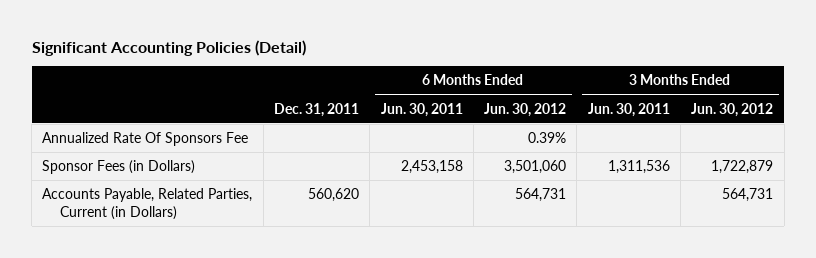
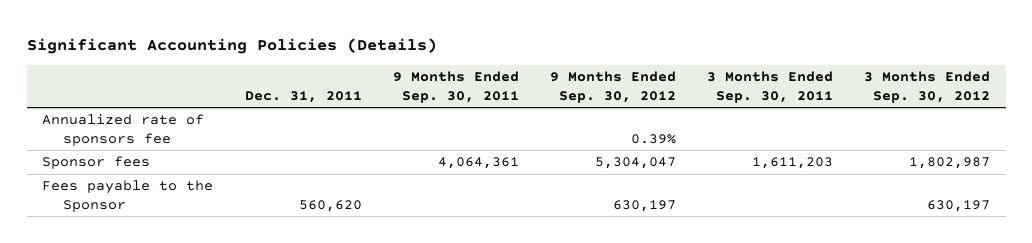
- Significant Accounting Policies (Detail)
+ Significant Accounting Policies (Details)
- | Dec. 31, 2011 | 6 Months Ended Jun. 30, 2011 | 6 Months Ended Jun. 30, 2012 | 3 Months Ended Jun. 30, 2011 | 3 Months Ended Jun. 30, 2012
+ | Dec. 31, 2011 | 9 Months Ended Sep. 30, 2011 | 9 Months Ended Sep. 30, 2012 | 3 Months Ended Sep. 30, 2011 | 3 Months Ended Sep. 30, 2012
- Annualized Rate Of Sponsors Fee | | | 0.39% | |
- Sponsor Fees (in Dollars) | | 2,453,158 | 3,501,060 | 1,311,536 | 1,722,879
- Accounts Payable, Related Parties, Current (in Dollars) | 560,620 | | 564,731 | | 564,731
+ Annualized rate of sponsors fee | | | 0.39% | |
+ Sponsor fees | | 4,064,361 | 5,304,047 | 1,611,203 | 1,802,987
+ Fees payable to the Sponsor | 560,620 | | 630,197 | | 630,197

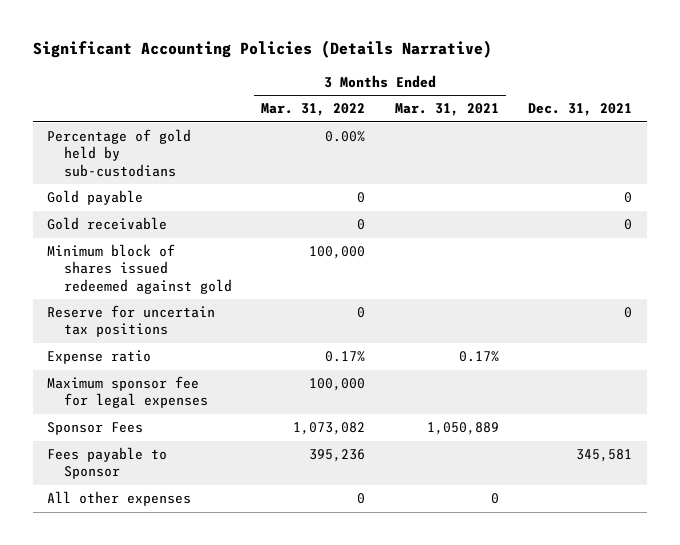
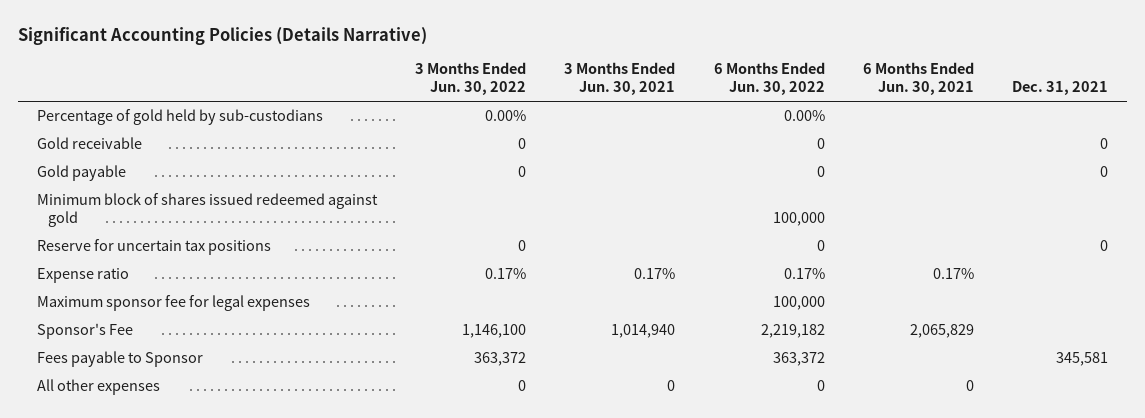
- | 3 Months Ended Mar. 31, 2022 | 3 Months Ended Mar. 31, 2021 | Dec. 31, 2021
+ | 3 Months Ended Jun. 30, 2022 | 3 Months Ended Jun. 30, 2021 | 6 Months Ended Jun. 30, 2022 | 6 Months Ended Jun. 30, 2021 | Dec. 31, 2021
moved down: Gold payable | 0 | | 0 | | 0
- Sponsor Fees | 1,073,082 | 1,050,889 |
+ Sponsor's Fee | 1,146,100 | 1,014,940 | 2,219,182 | 2,065,829 |

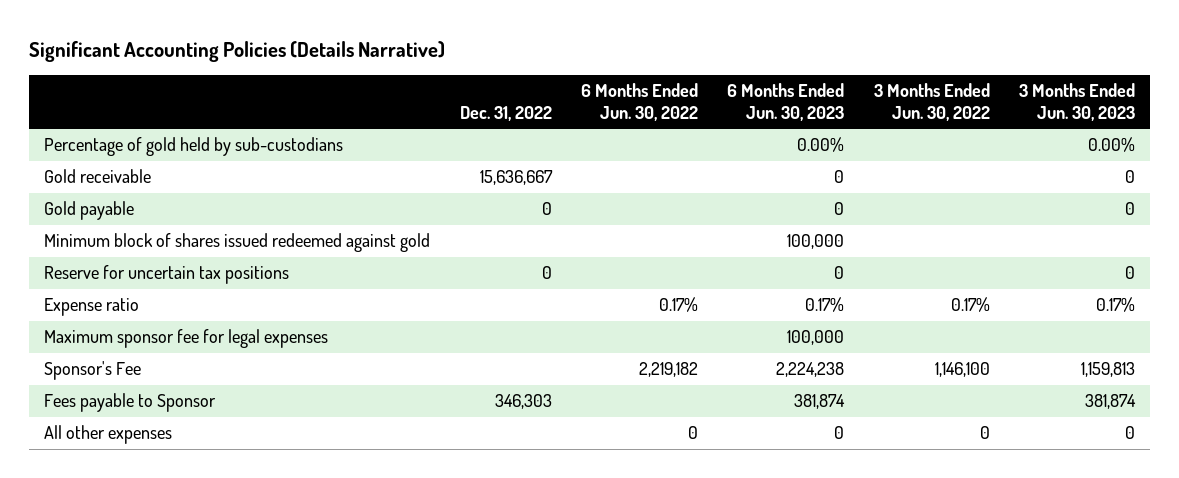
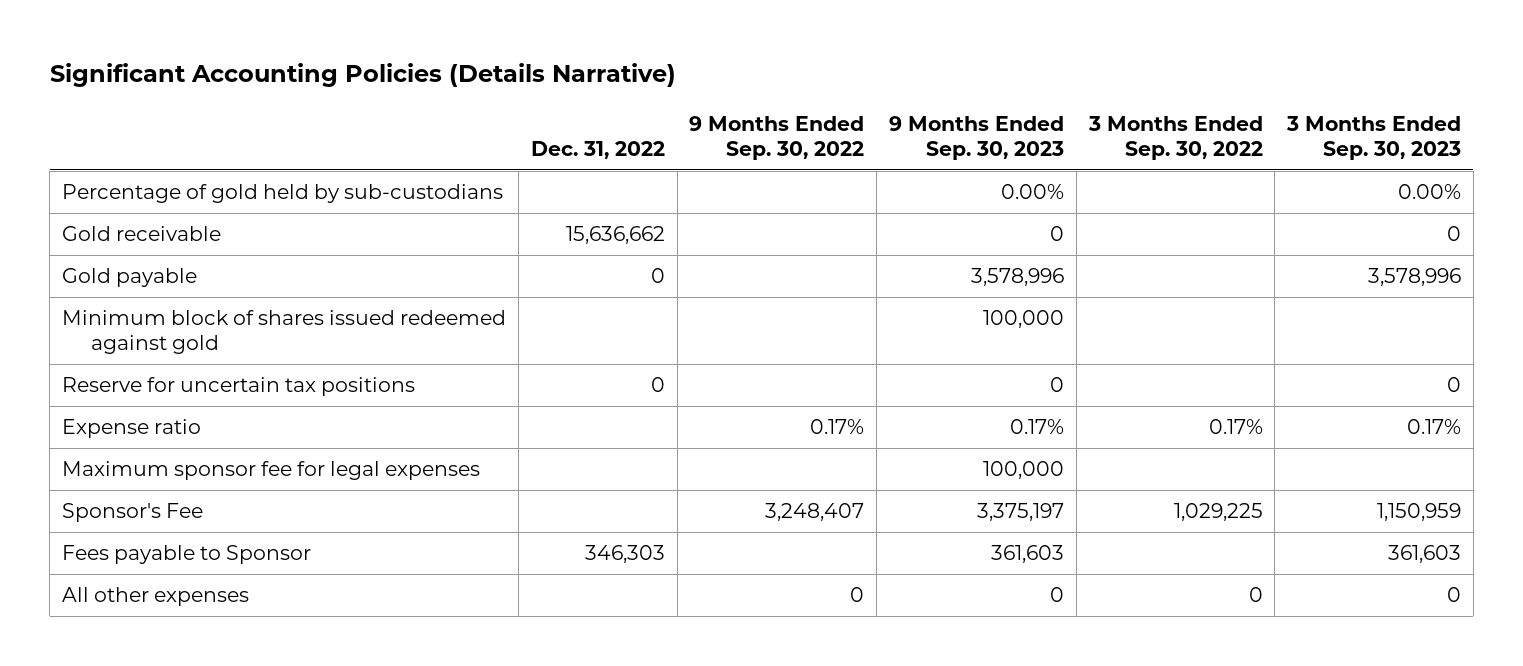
- | Dec. 31, 2022 | 6 Months Ended Jun. 30, 2022 | 6 Months Ended Jun. 30, 2023 | 3 Months Ended Jun. 30, 2022 | 3 Months Ended Jun. 30, 2023
+ | Dec. 31, 2022 | 9 Months Ended Sep. 30, 2022 | 9 Months Ended Sep. 30, 2023 | 3 Months Ended Sep. 30, 2022 | 3 Months Ended Sep. 30, 2023
- Gold receivable | 15,636,667 | | 0 | | 0
+ Gold receivable | 15,636,662 | | 0 | | 0

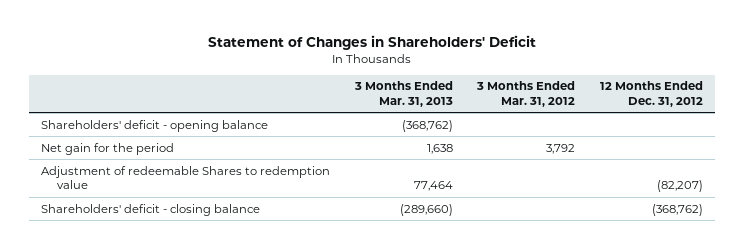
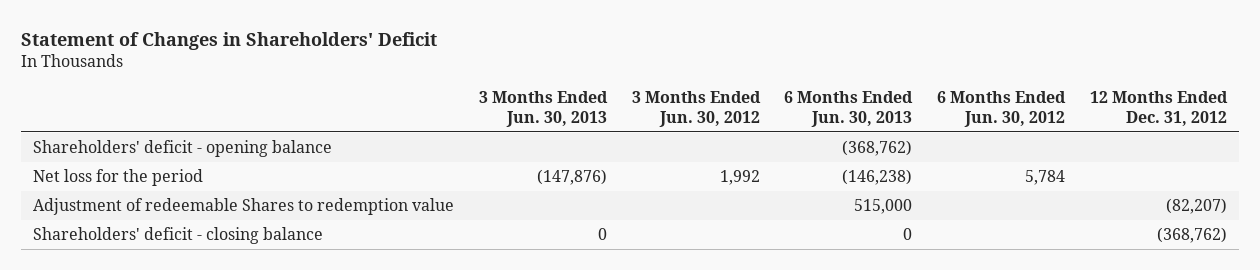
- | 3 Months Ended Mar. 31, 2013 | 3 Months Ended Mar. 31, 2012 | 12 Months Ended Dec. 31, 2012
+ | 3 Months Ended Jun. 30, 2013 | 3 Months Ended Jun. 30, 2012 | 6 Months Ended Jun. 30, 2013 | 6 Months Ended Jun. 30, 2012 | 12 Months Ended Dec. 31, 2012
- Net gain for the period | 1,638 | 3,792 |
+ Net loss for the period | (147,876) | 1,992 | (146,238) | 5,784 |

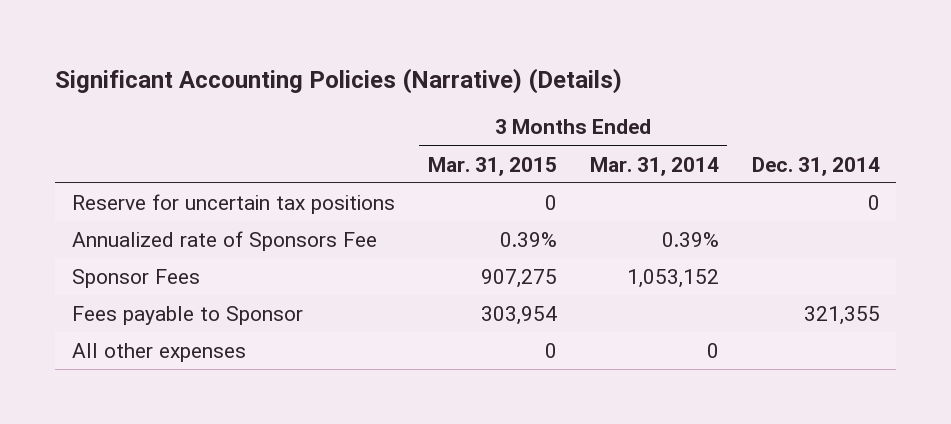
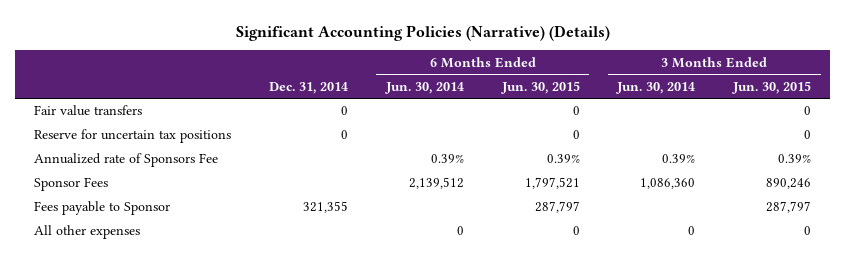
- | 3 Months Ended Mar. 31, 2015 | 3 Months Ended Mar. 31, 2014 | Dec. 31, 2014
+ | Dec. 31, 2014 | 6 Months Ended Jun. 30, 2014 | 6 Months Ended Jun. 30, 2015 | 3 Months Ended Jun. 30, 2014 | 3 Months Ended Jun. 30, 2015
+ Fair value transfers | 0 | | 0 | | 0

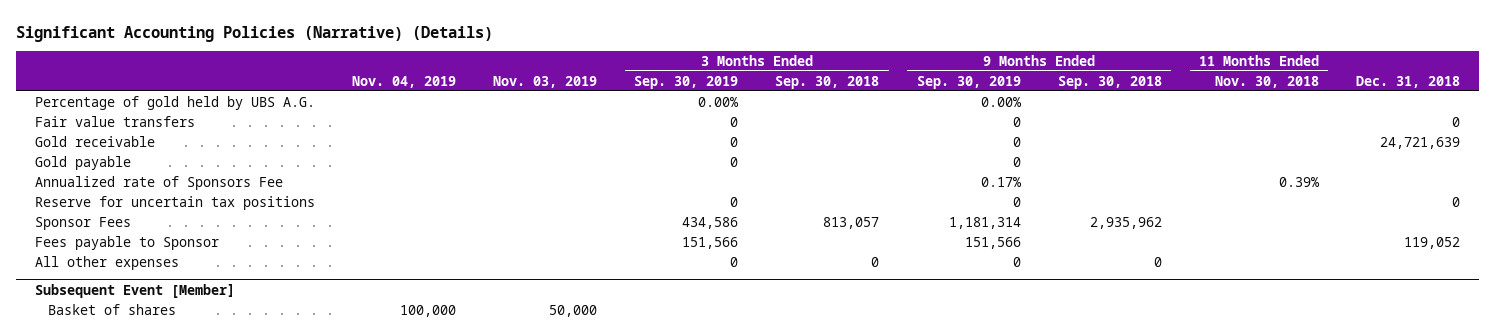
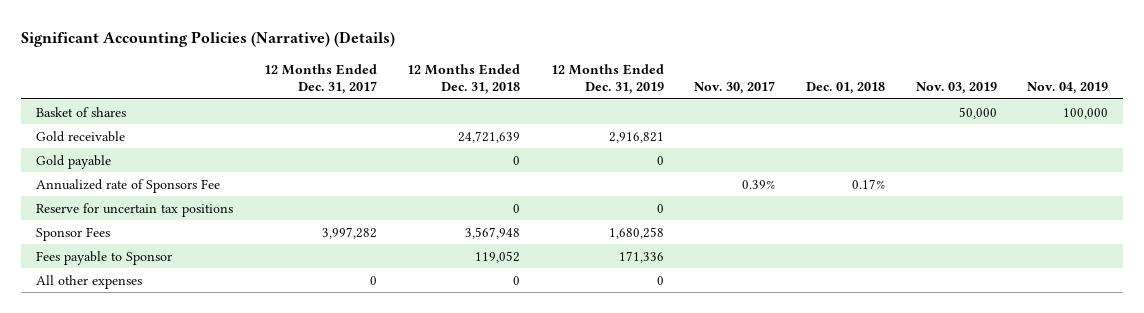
- | Nov. 04, 2019 | Nov. 03, 2019 | 3 Months Ended Sep. 30, 2019 | 3 Months Ended Sep. 30, 2018 | 9 Months Ended Sep. 30, 2019 | 9 Months Ended Sep. 30, 2018 | 11 Months Ended Nov. 30, 2018 | Dec. 31, 2018
+ | 12 Months Ended Dec. 31, 2017 | 12 Months Ended Dec. 31, 2018 | 12 Months Ended Dec. 31, 2019 | Nov. 30, 2017 | Dec. 01, 2018 | Nov. 03, 2019 | Nov. 04, 2019
- Percentage of gold held by UBS A.G. | | | 0.00% | | 0.00% | | |
- Fair value transfers | | | 0 | | 0 | | | 0
+ Basket of shares | | | | | | 50,000 | 100,000
- Subsequent Event [Member]
- Basket of shares | 100,000 | 50,000 | | | | | |

